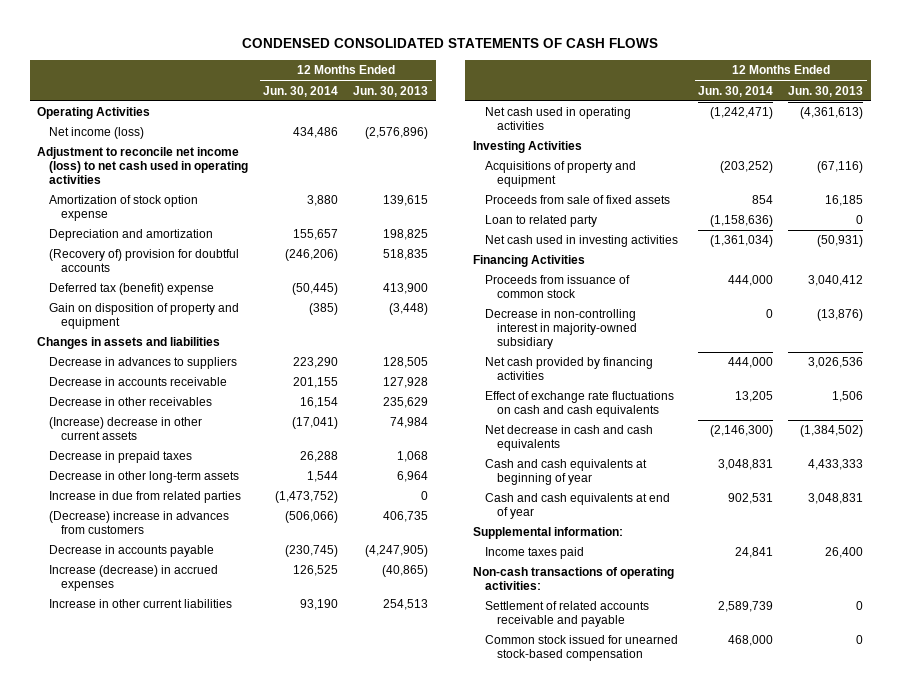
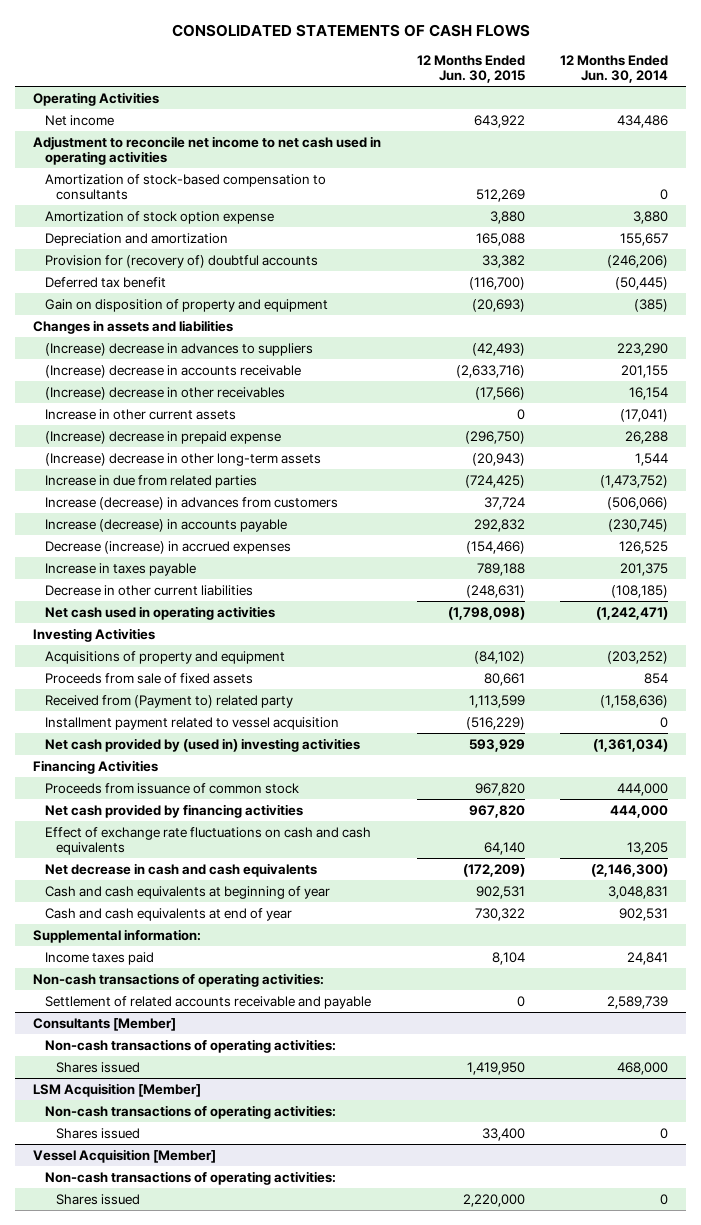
- CONDENSED CONSOLIDATED STATEMENTS OF CASH FLOWS
+ CONSOLIDATED STATEMENTS OF CASH FLOWS
- | 12 Months Ended Jun. 30, 2014 | 12 Months Ended Jun. 30, 2013
+ | 12 Months Ended Jun. 30, 2015 | 12 Months Ended Jun. 30, 2014
- Net income (loss) | 434,486 | (2,576,896)
- Adjustment to reconcile net income (loss) to net cash used in operating activities
+ Net income | 643,922 | 434,486
+ Adjustment to reconcile net income to net cash used in operating activities
+ Amortization of stock-based compensation to consultants | 512,269 | 0
- (Recovery of) provision for doubtful accounts | (246,206) | 518,835
- Deferred tax (benefit) expense | (50,445) | 413,900
+ Provision for (recovery of) doubtful accounts | 33,382 | (246,206)
+ Deferred tax benefit | (116,700) | (50,445)
- Decrease in advances to suppliers | 223,290 | 128,505
- Decrease in accounts receivable | 201,155 | 127,928
- Decrease in other receivables | 16,154 | 235,629
- (Increase) decrease in other current assets | (17,041) | 74,984
- Decrease in prepaid taxes | 26,288 | 1,068
- Decrease in other long-term assets | 1,544 | 6,964
+ (Increase) decrease in advances to suppliers | (42,493) | 223,290
+ (Increase) decrease in accounts receivable | (2,633,716) | 201,155
+ (Increase) decrease in other receivables | (17,566) | 16,154
+ Increase in other current assets | 0 | (17,041)
+ (Increase) decrease in prepaid expense | (296,750) | 26,288
+ (Increase) decrease in other long-term assets | (20,943) | 1,544
- (Decrease) increase in advances from customers | (506,066) | 406,735
- Decrease in accounts payable | (230,745) | (4,247,905)
- Increase (decrease) in accrued expenses | 126,525 | (40,865)
- Increase in other current liabilities | 93,190 | 254,513
+ Increase (decrease) in advances from customers | 37,724 | (506,066)
+ Increase (decrease) in accounts payable | 292,832 | (230,745)
+ Decrease (increase) in accrued expenses | (154,466) | 126,525
+ Increase in taxes payable | 789,188 | 201,375
+ Decrease in other current liabilities | (248,631) | (108,185)
- Loan to related party | (1,158,636) | 0
- Net cash used in investing activities | (1,361,034) | (50,931)
+ Received from (Payment to) related party | 1,113,599 | (1,158,636)
+ Installment payment related to vessel acquisition | (516,229) | 0
+ Net cash provided by (used in) investing activities | 593,929 | (1,361,034)
- Decrease in non-controlling interest in majority-owned subsidiary | 0 | (13,876)
- Common stock issued for unearned stock-based compensation | 468,000 | 0
+ Consultants [Member]
+ Non-cash transactions of operating activities:
+ Shares issued | 1,419,950 | 468,000
+ LSM Acquisition [Member]
+ Non-cash transactions of operating activities:
+ Shares issued | 33,400 | 0
+ Vessel Acquisition [Member]
+ Non-cash transactions of operating activities:
+ Shares issued | 2,220,000 | 0

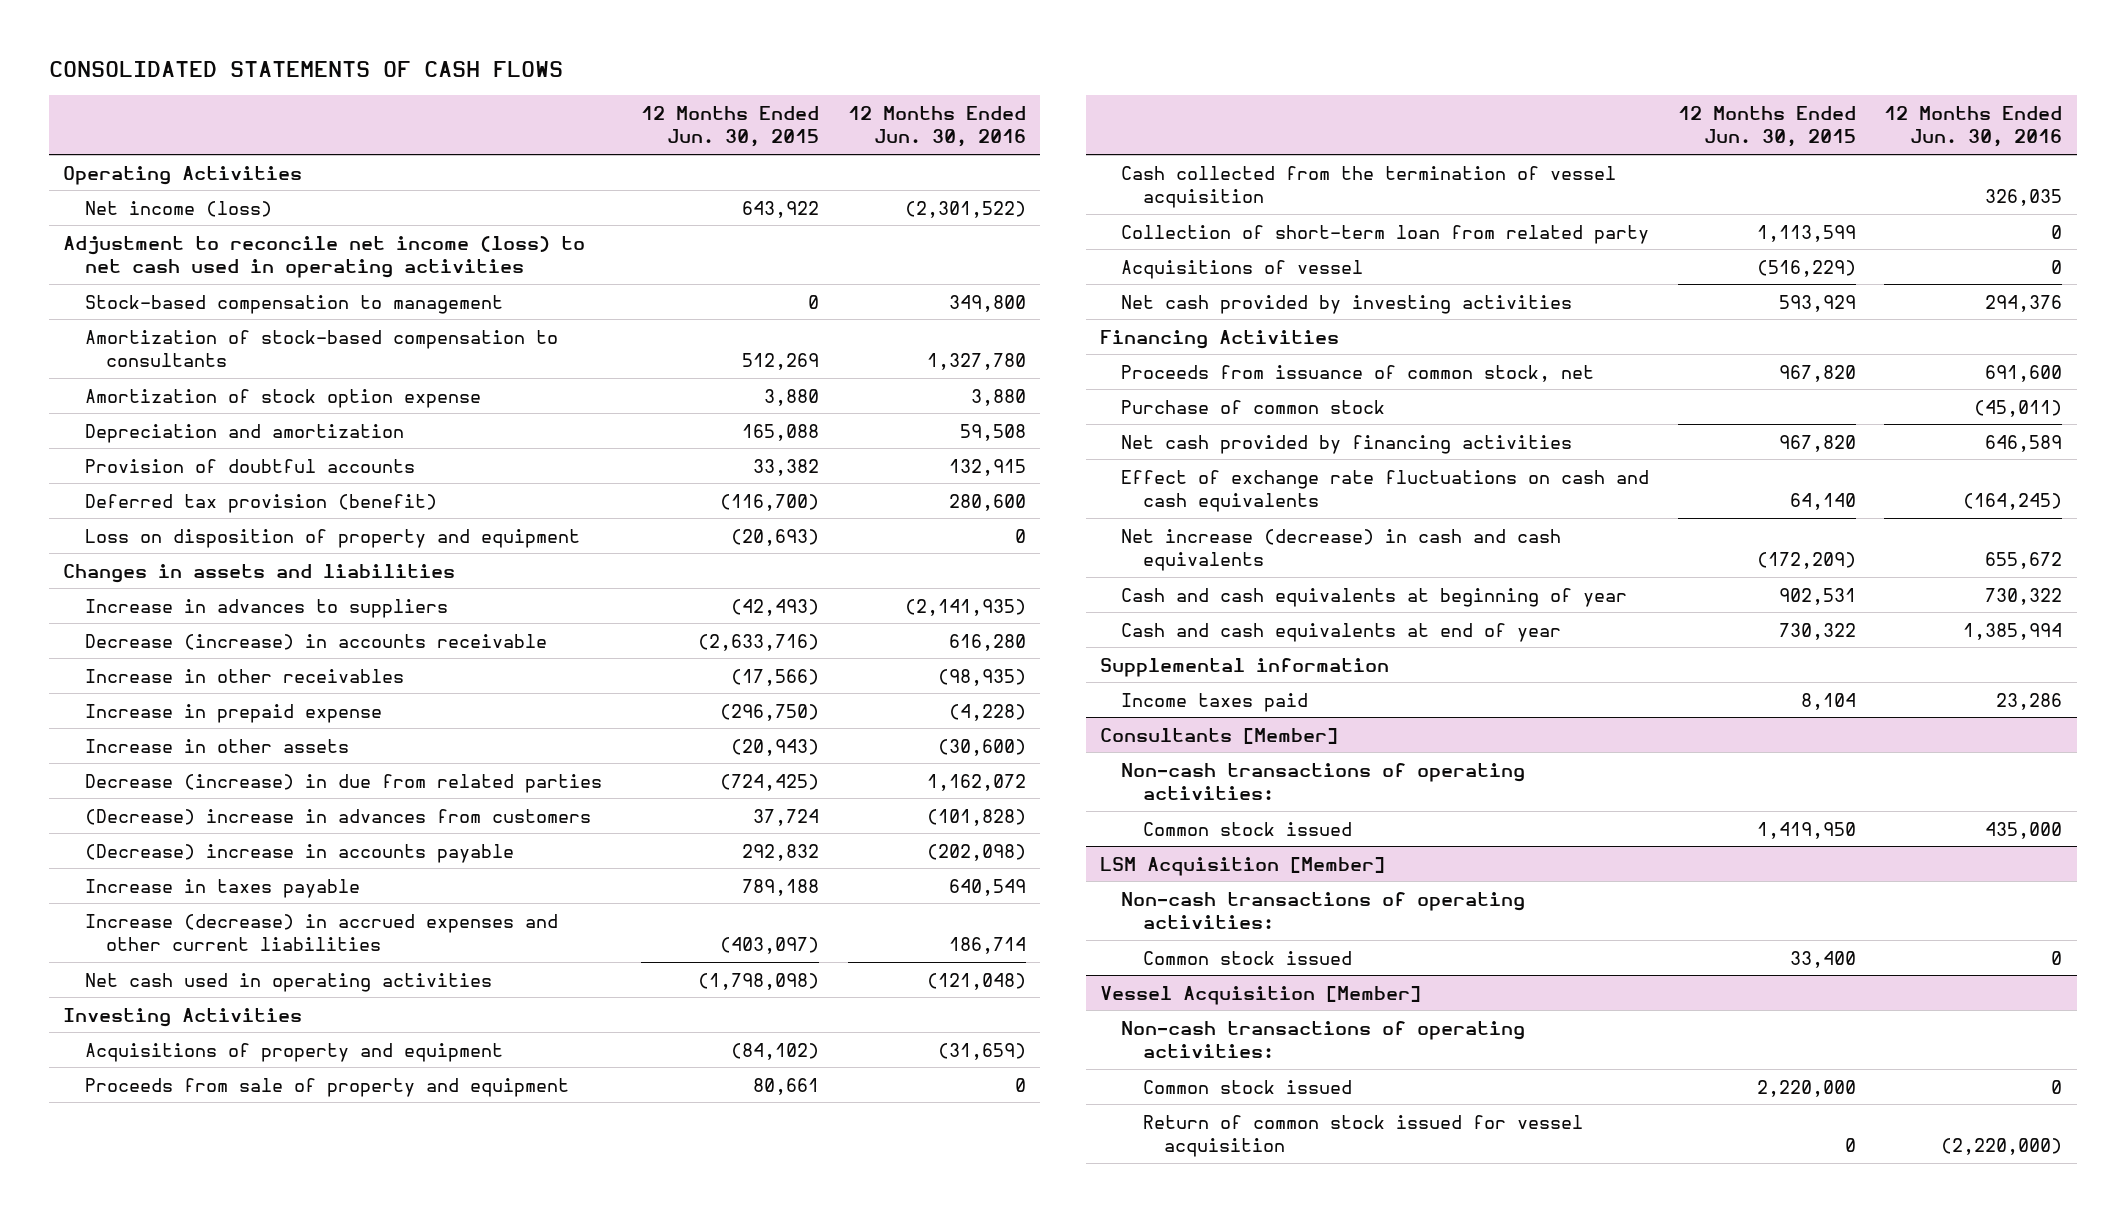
- | 12 Months Ended Jun. 30, 2015 | 12 Months Ended Jun. 30, 2014
+ | 12 Months Ended Jun. 30, 2015 | 12 Months Ended Jun. 30, 2016
- Net income | 643,922 | 434,486
- Adjustment to reconcile net income to net cash used in operating activities
+ Net income (loss) | 643,922 | (2,301,522)
+ Adjustment to reconcile net income (loss) to net cash used in operating activities
+ Stock-based compensation to management | 0 | 349,800
- Provision for (recovery of) doubtful accounts | 33,382 | (246,206)
- Deferred tax benefit | (116,700) | (50,445)
- Gain on disposition of property and equipment | (20,693) | (385)
+ Provision of doubtful accounts | 33,382 | 132,915
+ Deferred tax provision (benefit) | (116,700) | 280,600
+ Loss on disposition of property and equipment | (20,693) | 0
- (Increase) decrease in advances to suppliers | (42,493) | 223,290
- (Increase) decrease in accounts receivable | (2,633,716) | 201,155
- (Increase) decrease in other receivables | (17,566) | 16,154
- Increase in other current assets | 0 | (17,041)
- (Increase) decrease in prepaid expense | (296,750) | 26,288
- (Increase) decrease in other long-term assets | (20,943) | 1,544
- Increase in due from related parties | (724,425) | (1,473,752)
- Increase (decrease) in advances from customers | 37,724 | (506,066)
- Increase (decrease) in accounts payable | 292,832 | (230,745)
- Decrease (increase) in accrued expenses | (154,466) | 126,525
+ Increase in advances to suppliers | (42,493) | (2,141,935)
+ Decrease (increase) in accounts receivable | (2,633,716) | 616,280
+ Increase in other receivables | (17,566) | (98,935)
+ Increase in prepaid expense | (296,750) | (4,228)
+ Increase in other assets | (20,943) | (30,600)
+ Decrease (increase) in due from related parties | (724,425) | 1,162,072
+ (Decrease) increase in advances from customers | 37,724 | (101,828)
+ (Decrease) increase in accounts payable | 292,832 | (202,098)
- Decrease in other current liabilities | (248,631) | (108,185)
+ Increase (decrease) in accrued expenses and other current liabilities | (403,097) | 186,714
- Proceeds from sale of fixed assets | 80,661 | 854
- Received from (Payment to) related party | 1,113,599 | (1,158,636)
- Installment payment related to vessel acquisition | (516,229) | 0
- Net cash provided by (used in) investing activities | 593,929 | (1,361,034)
+ Proceeds from sale of property and equipment | 80,661 | 0
+ Cash collected from the termination of vessel acquisition | | 326,035
+ Collection of short-term loan from related party | 1,113,599 | 0
+ Acquisitions of vessel | (516,229) | 0
+ Net cash provided by investing activities | 593,929 | 294,376
- Proceeds from issuance of common stock | 967,820 | 444,000
+ Proceeds from issuance of common stock, net | 967,820 | 691,600
+ Purchase of common stock | | (45,011)
- Net decrease in cash and cash equivalents | (172,209) | (2,146,300)
+ Net increase (decrease) in cash and cash equivalents | (172,209) | 655,672
- Supplemental information:
+ Supplemental information
- Non-cash transactions of operating activities:
- Settlement of related accounts receivable and payable | 0 | 2,589,739
@ Consultants [Member]
- Shares issued | 1,419,950 | 468,000
+ Common stock issued | 1,419,950 | 435,000
@ LSM Acquisition [Member]
- Shares issued | 33,400 | 0
+ Common stock issued | 33,400 | 0
@ Vessel Acquisition [Member]
- Shares issued | 2,220,000 | 0
+ Common stock issued | 2,220,000 | 0
+ Return of common stock issued for vessel acquisition | 0 | (2,220,000)

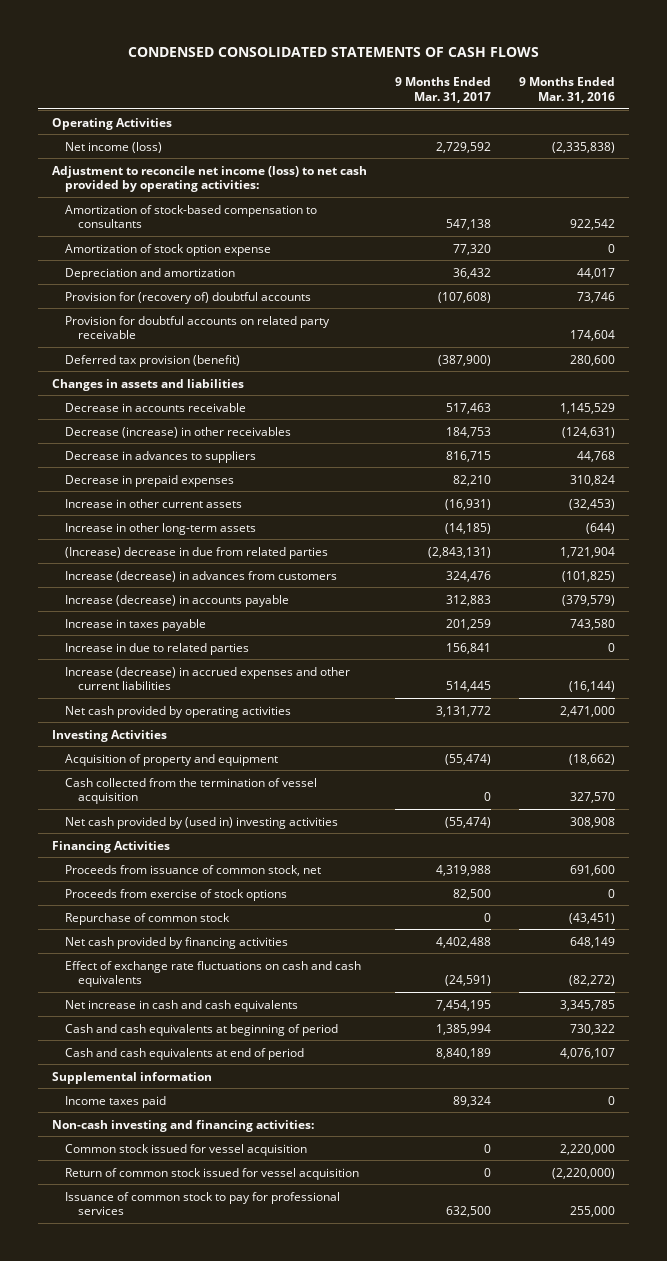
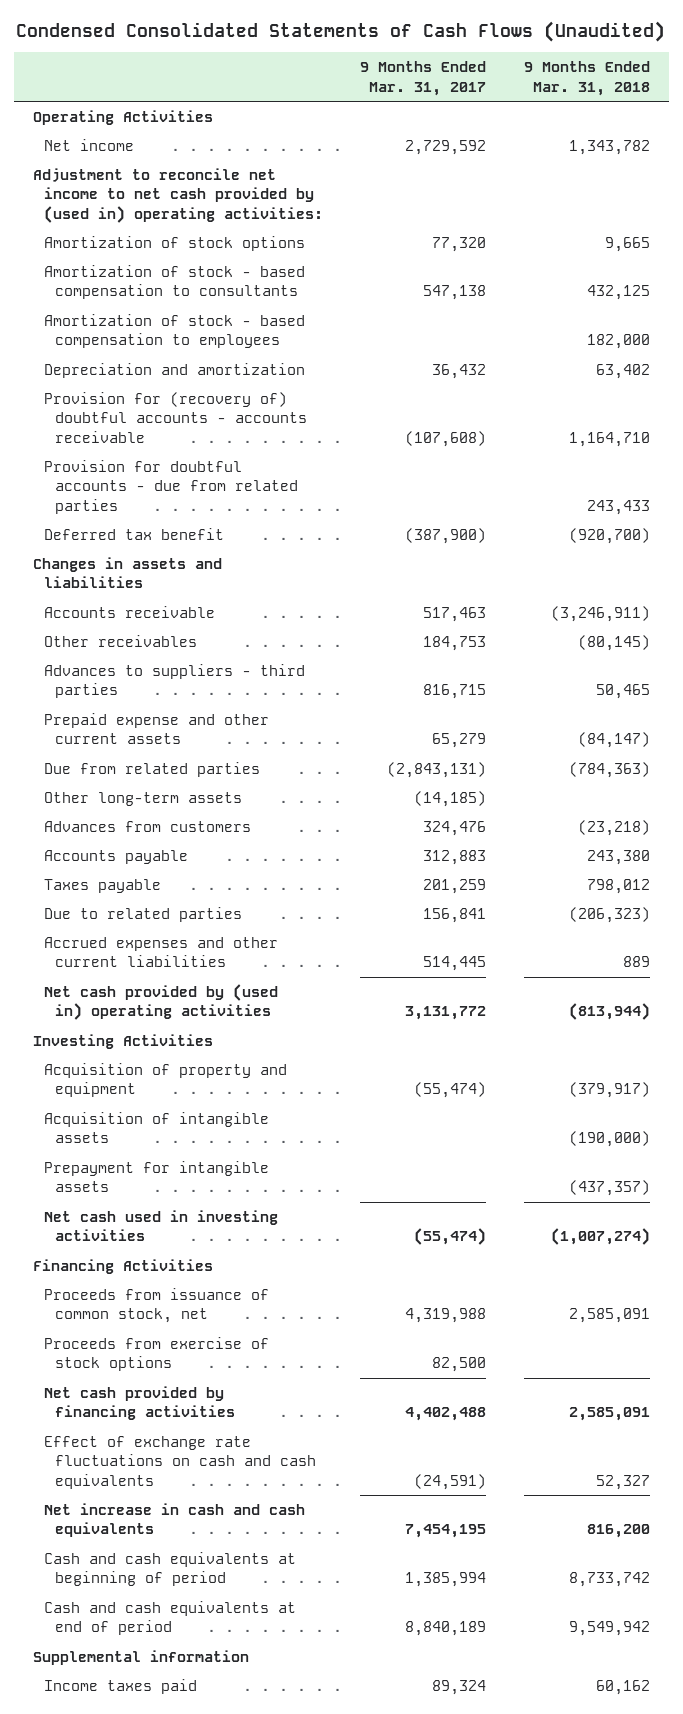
- CONDENSED CONSOLIDATED STATEMENTS OF CASH FLOWS
+ Condensed Consolidated Statements of Cash Flows (Unaudited)
- | 9 Months Ended Mar. 31, 2017 | 9 Months Ended Mar. 31, 2016
+ | 9 Months Ended Mar. 31, 2017 | 9 Months Ended Mar. 31, 2018
- Net income (loss) | 2,729,592 | (2,335,838)
- Adjustment to reconcile net income (loss) to net cash provided by operating activities:
- Amortization of stock-based compensation to consultants | 547,138 | 922,542
- Amortization of stock option expense | 77,320 | 0
+ Net income | 2,729,592 | 1,343,782
+ Adjustment to reconcile net income to net cash provided by (used in) operating activities:
+ Amortization of stock options | 77,320 | 9,665
+ Amortization of stock - based compensation to consultants | 547,138 | 432,125
+ Amortization of stock - based compensation to employees | | 182,000
- Provision for (recovery of) doubtful accounts | (107,608) | 73,746
- Provision for doubtful accounts on related party receivable | | 174,604
- Deferred tax provision (benefit) | (387,900) | 280,600
+ Provision for (recovery of) doubtful accounts - accounts receivable | (107,608) | 1,164,710
+ Provision for doubtful accounts - due from related parties | | 243,433
+ Deferred tax benefit | (387,900) | (920,700)
- Decrease in accounts receivable | 517,463 | 1,145,529
- Decrease (increase) in other receivables | 184,753 | (124,631)
- Decrease in advances to suppliers | 816,715 | 44,768
- Decrease in prepaid expenses | 82,210 | 310,824
- Increase in other current assets | (16,931) | (32,453)
- Increase in other long-term assets | (14,185) | (644)
- (Increase) decrease in due from related parties | (2,843,131) | 1,721,904
- Increase (decrease) in advances from customers | 324,476 | (101,825)
- Increase (decrease) in accounts payable | 312,883 | (379,579)
- Increase in taxes payable | 201,259 | 743,580
- Increase in due to related parties | 156,841 | 0
- Increase (decrease) in accrued expenses and other current liabilities | 514,445 | (16,144)
- Net cash provided by operating activities | 3,131,772 | 2,471,000
+ Accounts receivable | 517,463 | (3,246,911)
+ Other receivables | 184,753 | (80,145)
+ Advances to suppliers - third parties | 816,715 | 50,465
+ Prepaid expense and other current assets | 65,279 | (84,147)
+ Due from related parties | (2,843,131) | (784,363)
+ Other long-term assets | (14,185) |
+ Advances from customers | 324,476 | (23,218)
+ Accounts payable | 312,883 | 243,380
+ Taxes payable | 201,259 | 798,012
+ Due to related parties | 156,841 | (206,323)
+ Accrued expenses and other current liabilities | 514,445 | 889
+ Net cash provided by (used in) operating activities | 3,131,772 | (813,944)
- Cash collected from the termination of vessel acquisition | 0 | 327,570
- Net cash provided by (used in) investing activities | (55,474) | 308,908
+ Acquisition of intangible assets | | (190,000)
+ Prepayment for intangible assets | | (437,357)
+ Net cash used in investing activities | (55,474) | (1,007,274)
- Repurchase of common stock | 0 | (43,451)
- Non-cash investing and financing activities:
- Common stock issued for vessel acquisition | 0 | 2,220,000
- Return of common stock issued for vessel acquisition | 0 | (2,220,000)
- Issuance of common stock to pay for professional services | 632,500 | 255,000

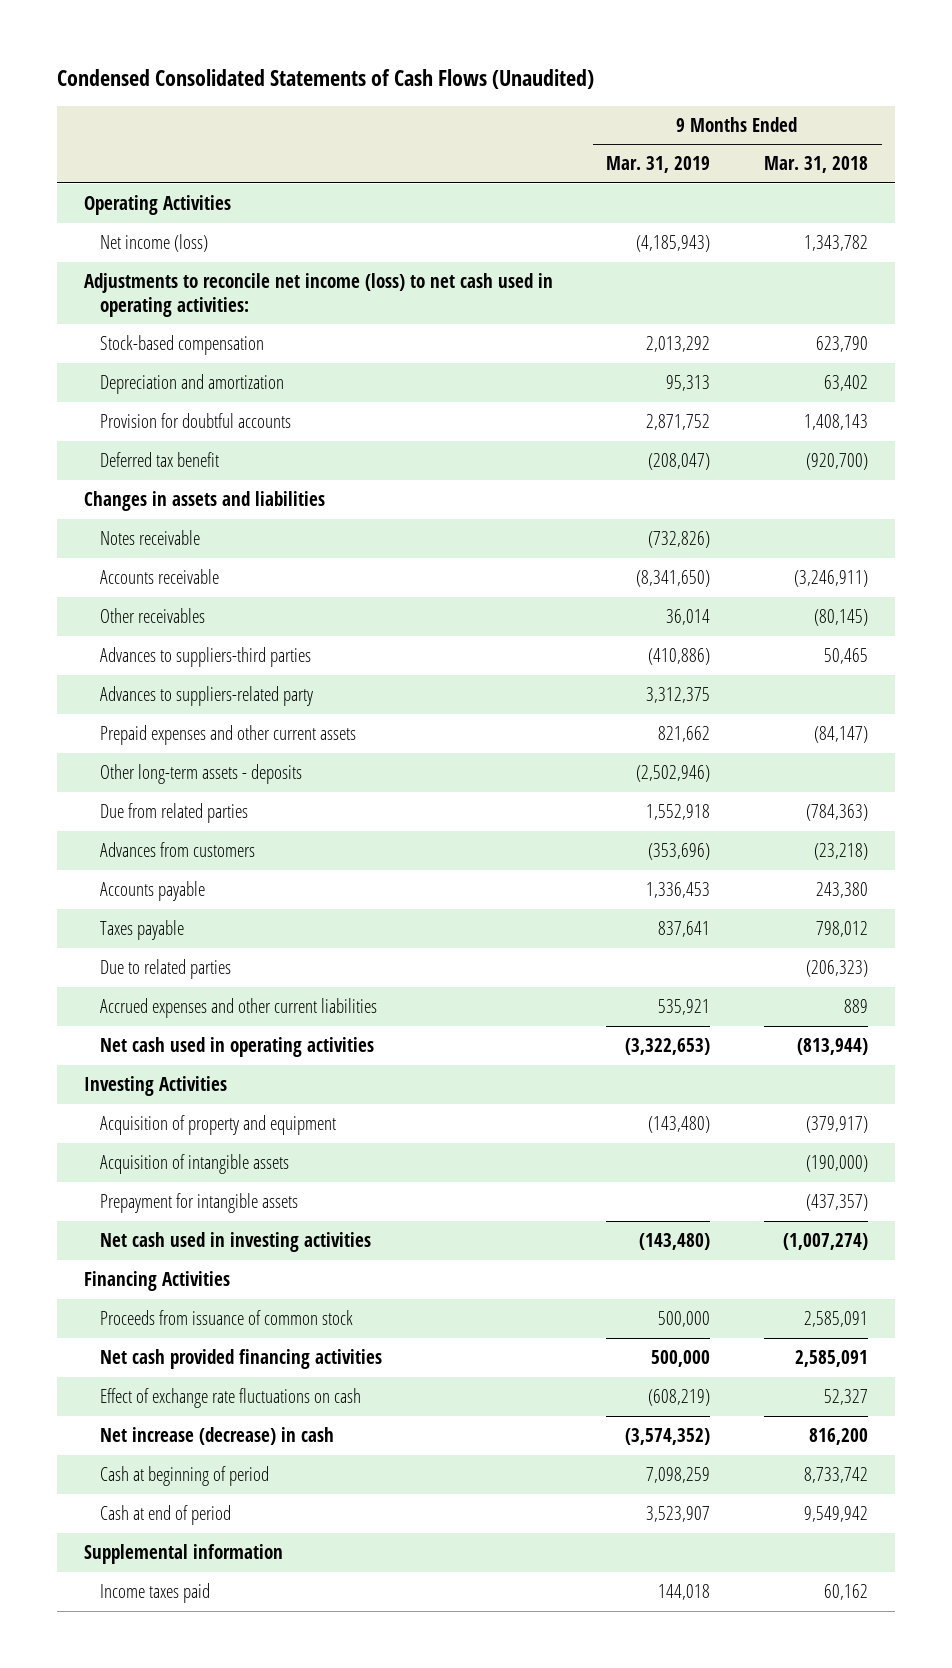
- | 9 Months Ended Mar. 31, 2017 | 9 Months Ended Mar. 31, 2018
+ | 9 Months Ended Mar. 31, 2019 | 9 Months Ended Mar. 31, 2018
- Net income | 2,729,592 | 1,343,782
- Adjustment to reconcile net income to net cash provided by (used in) operating activities:
- Amortization of stock options | 77,320 | 9,665
- Amortization of stock - based compensation to consultants | 547,138 | 432,125
- Amortization of stock - based compensation to employees | | 182,000
+ Net income (loss) | (4,185,943) | 1,343,782
+ Adjustments to reconcile net income (loss) to net cash used in operating activities:
+ Stock-based compensation | 2,013,292 | 623,790
- Provision for (recovery of) doubtful accounts - accounts receivable | (107,608) | 1,164,710
- Provision for doubtful accounts - due from related parties | | 243,433
+ Provision for doubtful accounts | 2,871,752 | 1,408,143
+ Notes receivable | (732,826) |
- Advances to suppliers - third parties | 816,715 | 50,465
- Prepaid expense and other current assets | 65,279 | (84,147)
+ Advances to suppliers-third parties | (410,886) | 50,465
+ Advances to suppliers-related party | 3,312,375 |
+ Prepaid expenses and other current assets | 821,662 | (84,147)
+ Other long-term assets - deposits | (2,502,946) |
- Other long-term assets | (14,185) |
- Net cash provided by (used in) operating activities | 3,131,772 | (813,944)
+ Net cash used in operating activities | (3,322,653) | (813,944)
- Proceeds from issuance of common stock, net | 4,319,988 | 2,585,091
- Proceeds from exercise of stock options | 82,500 |
- Net cash provided by financing activities | 4,402,488 | 2,585,091
- Effect of exchange rate fluctuations on cash and cash equivalents | (24,591) | 52,327
- Net increase in cash and cash equivalents | 7,454,195 | 816,200
- Cash and cash equivalents at beginning of period | 1,385,994 | 8,733,742
- Cash and cash equivalents at end of period | 8,840,189 | 9,549,942
+ Proceeds from issuance of common stock | 500,000 | 2,585,091
+ Net cash provided financing activities | 500,000 | 2,585,091
+ Effect of exchange rate fluctuations on cash | (608,219) | 52,327
+ Net increase (decrease) in cash | (3,574,352) | 816,200
+ Cash at beginning of period | 7,098,259 | 8,733,742
+ Cash at end of period | 3,523,907 | 9,549,942

